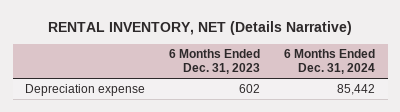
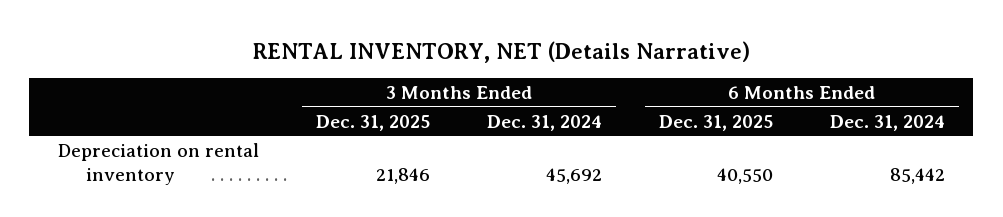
- | 6 Months Ended Dec. 31, 2023 | 6 Months Ended Dec. 31, 2024
+ | 3 Months Ended Dec. 31, 2025 | 3 Months Ended Dec. 31, 2024 | 6 Months Ended Dec. 31, 2025 | 6 Months Ended Dec. 31, 2024
- Depreciation expense | 602 | 85,442
+ Depreciation on rental inventory | 21,846 | 45,692 | 40,550 | 85,442

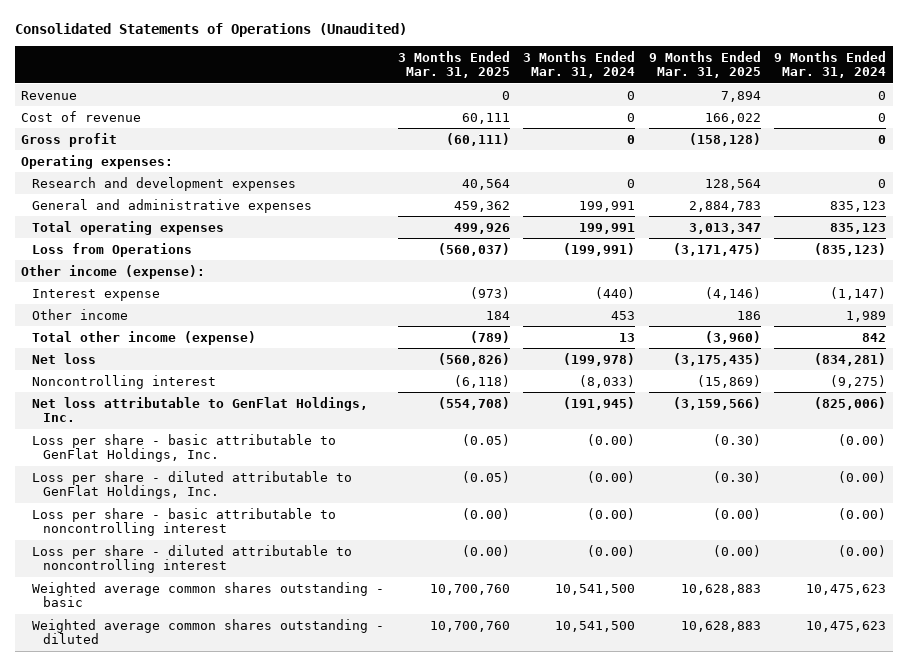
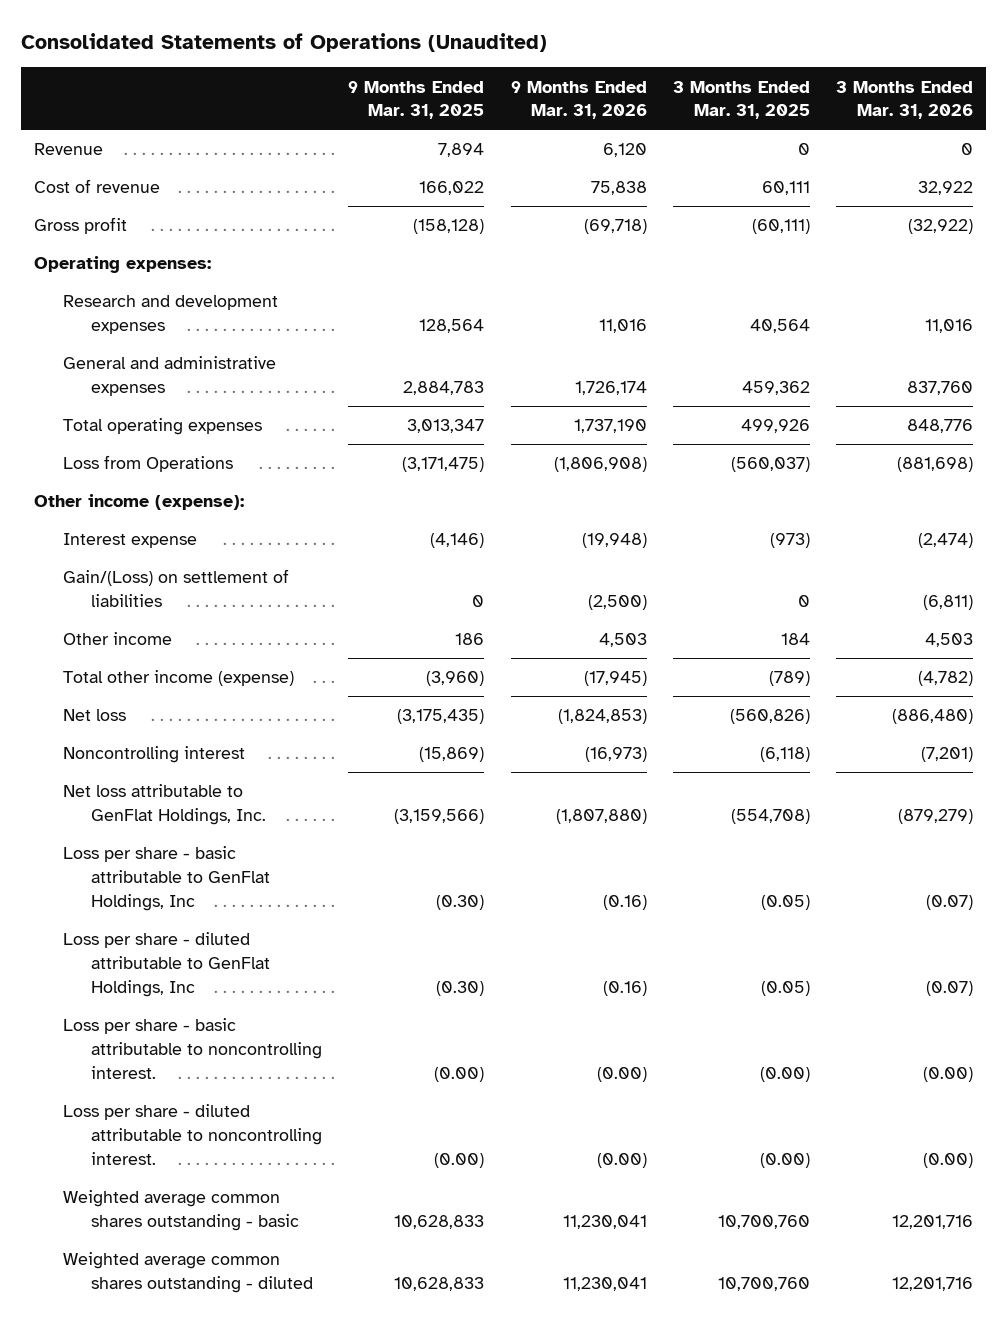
- | 3 Months Ended Mar. 31, 2025 | 3 Months Ended Mar. 31, 2024 | 9 Months Ended Mar. 31, 2025 | 9 Months Ended Mar. 31, 2024
+ | 9 Months Ended Mar. 31, 2025 | 9 Months Ended Mar. 31, 2026 | 3 Months Ended Mar. 31, 2025 | 3 Months Ended Mar. 31, 2026
+ Gain/(Loss) on settlement of liabilities | 0 | (2,500) | 0 | (6,811)
- Loss per share - basic attributable to GenFlat Holdings, Inc. | (0.05) | (0.00) | (0.30) | (0.00)
- Loss per share - diluted attributable to GenFlat Holdings, Inc. | (0.05) | (0.00) | (0.30) | (0.00)
- Loss per share - basic attributable to noncontrolling interest | (0.00) | (0.00) | (0.00) | (0.00)
- Loss per share - diluted attributable to noncontrolling interest | (0.00) | (0.00) | (0.00) | (0.00)
- Weighted average common shares outstanding - basic | 10,700,760 | 10,541,500 | 10,628,883 | 10,475,623
- Weighted average common shares outstanding - diluted | 10,700,760 | 10,541,500 | 10,628,883 | 10,475,623
+ Loss per share - basic attributable to GenFlat Holdings, Inc | (0.30) | (0.16) | (0.05) | (0.07)
+ Loss per share - diluted attributable to GenFlat Holdings, Inc | (0.30) | (0.16) | (0.05) | (0.07)
+ Loss per share - basic attributable to noncontrolling interest. | (0.00) | (0.00) | (0.00) | (0.00)
+ Loss per share - diluted attributable to noncontrolling interest. | (0.00) | (0.00) | (0.00) | (0.00)
+ Weighted average common shares outstanding - basic | 10,628,833 | 11,230,041 | 10,700,760 | 12,201,716
+ Weighted average common shares outstanding - diluted | 10,628,833 | 11,230,041 | 10,700,760 | 12,201,716

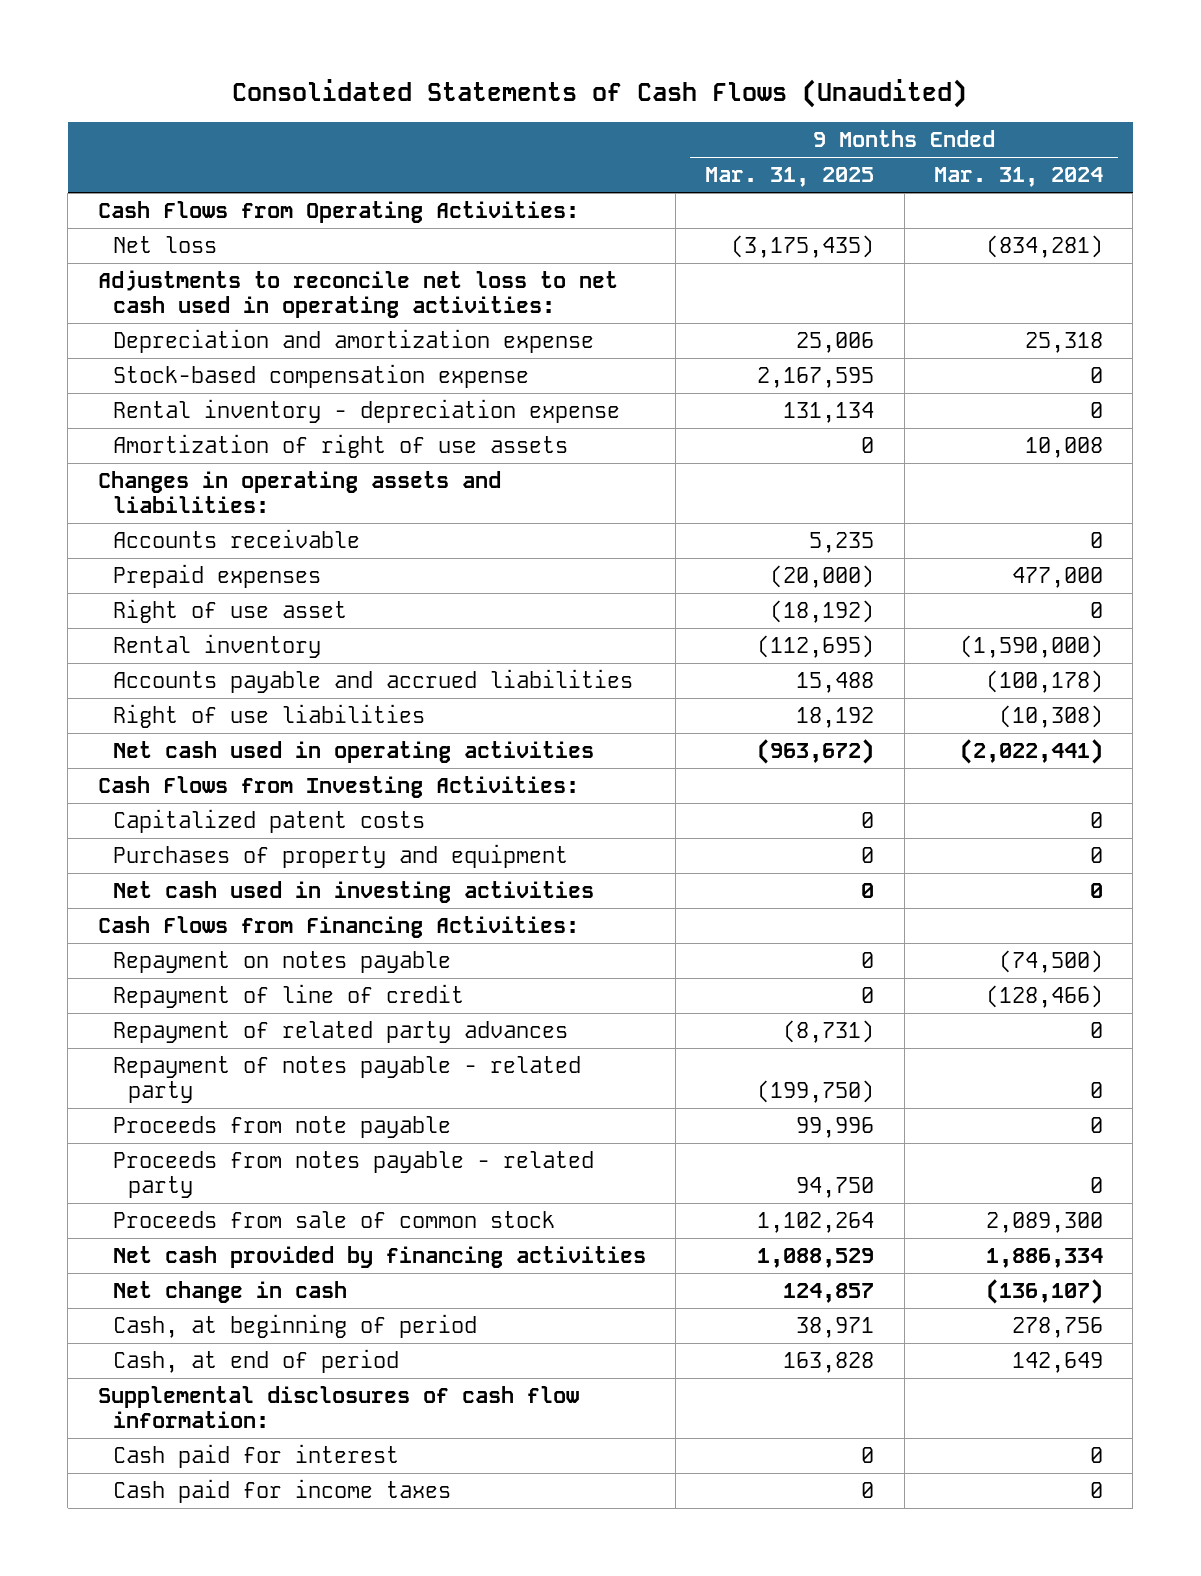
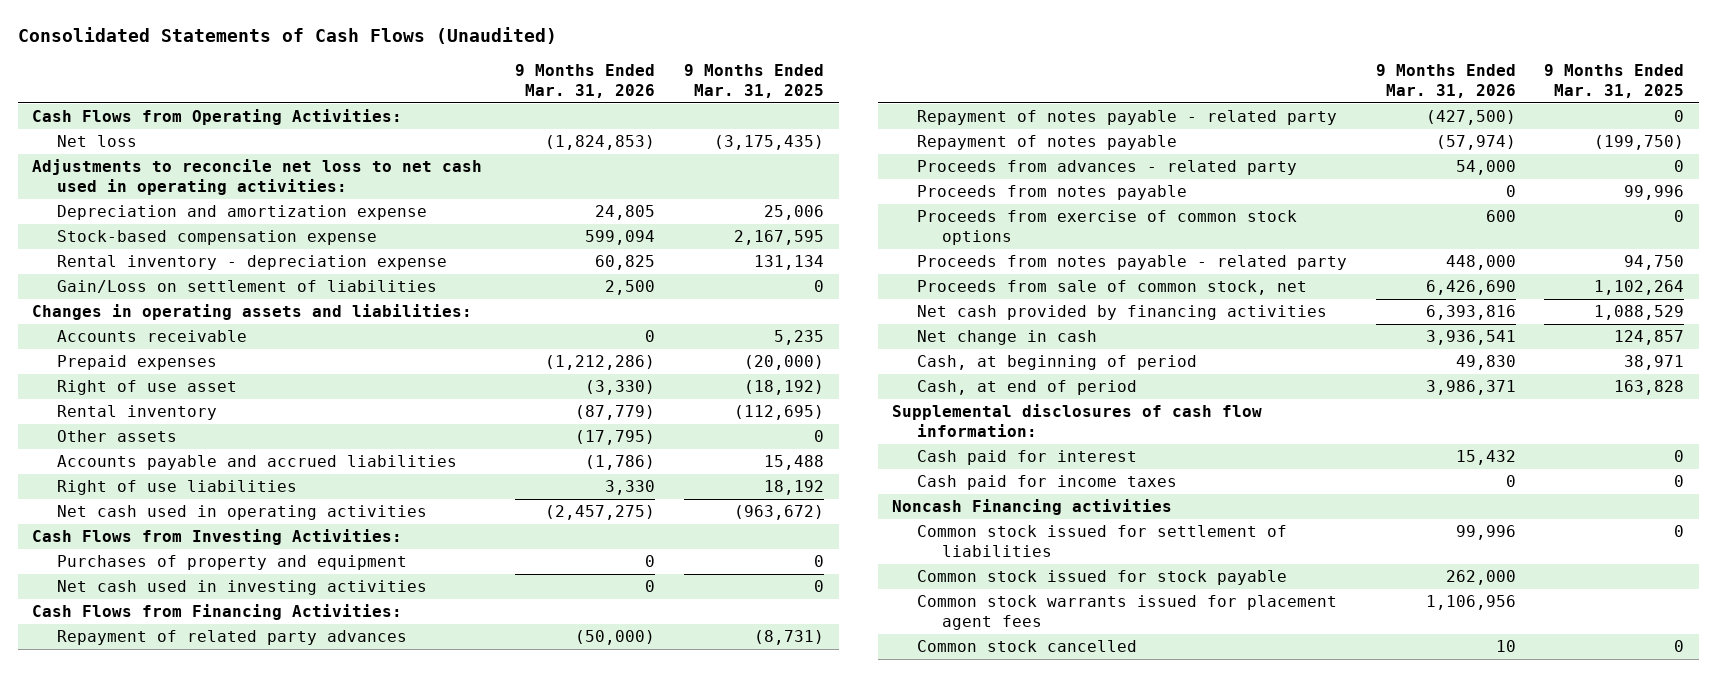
- | 9 Months Ended Mar. 31, 2025 | 9 Months Ended Mar. 31, 2024
+ | 9 Months Ended Mar. 31, 2026 | 9 Months Ended Mar. 31, 2025
- Amortization of right of use assets | 0 | 10,008
+ Gain/Loss on settlement of liabilities | 2,500 | 0
+ Other assets | (17,795) | 0
- Capitalized patent costs | 0 | 0
- Repayment on notes payable | 0 | (74,500)
- Repayment of line of credit | 0 | (128,466)
- Repayment of notes payable - related party | (199,750) | 0
- Proceeds from note payable | 99,996 | 0
+ Repayment of notes payable - related party | (427,500) | 0
+ Repayment of notes payable | (57,974) | (199,750)
+ Proceeds from advances - related party | 54,000 | 0
+ Proceeds from notes payable | 0 | 99,996
+ Proceeds from exercise of common stock options | 600 | 0
- Proceeds from sale of common stock | 1,102,264 | 2,089,300
+ Proceeds from sale of common stock, net | 6,426,690 | 1,102,264
+ Noncash Financing activities
+ Common stock issued for settlement of liabilities | 99,996 | 0
+ Common stock issued for stock payable | 262,000 |
+ Common stock warrants issued for placement agent fees | 1,106,956 |
+ Common stock cancelled | 10 | 0

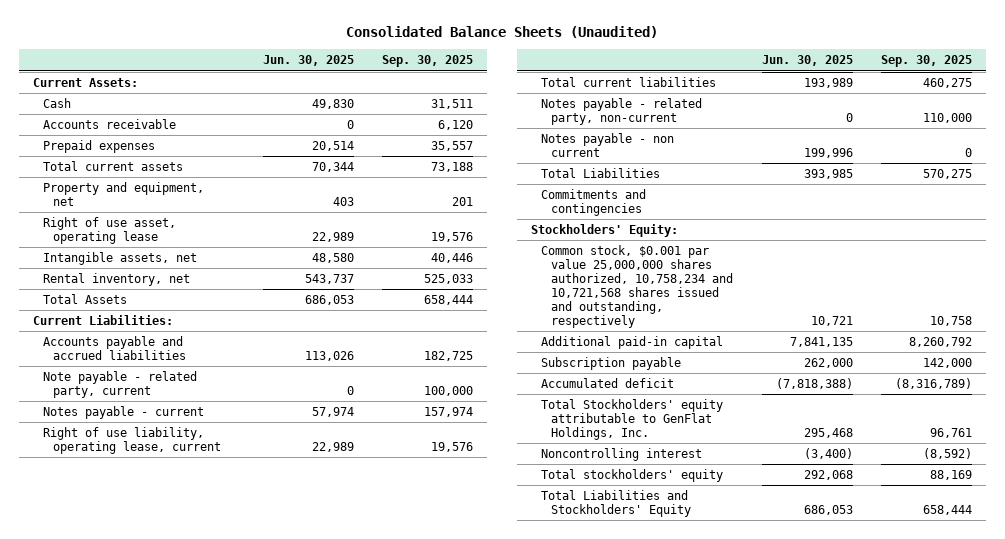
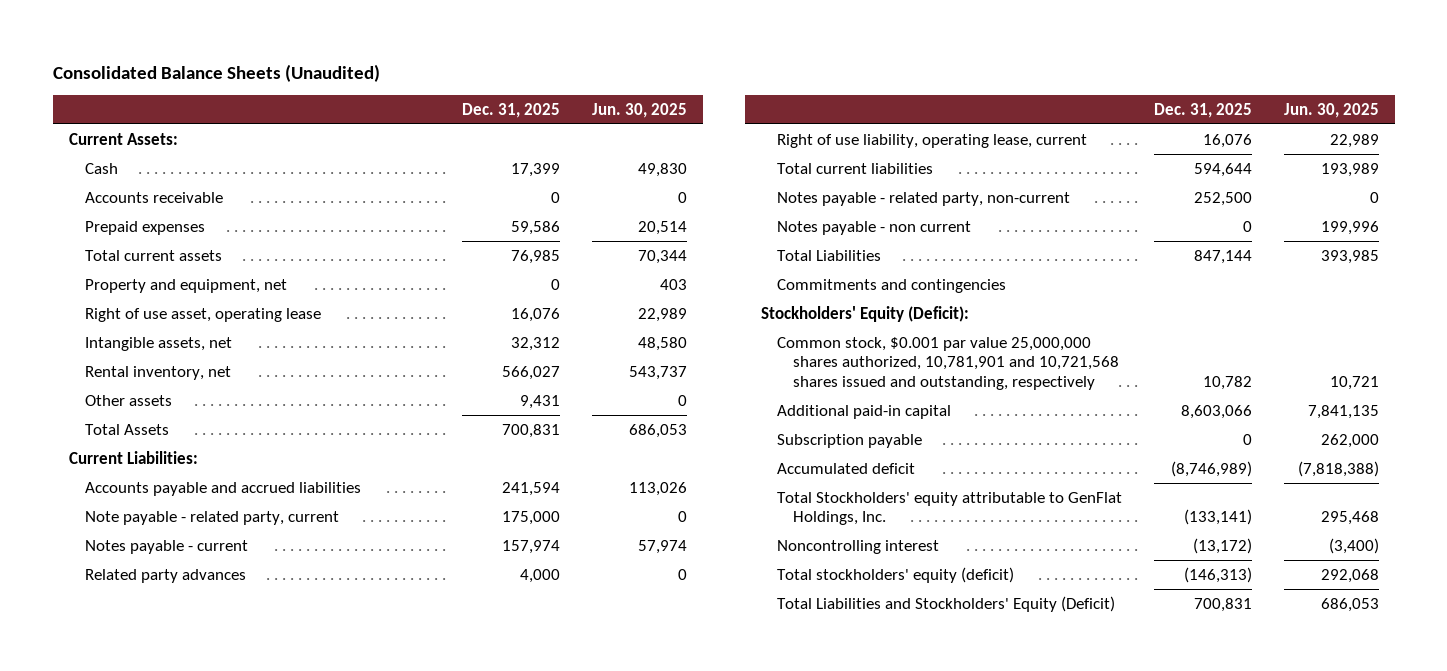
- | Jun. 30, 2025 | Sep. 30, 2025
+ | Dec. 31, 2025 | Jun. 30, 2025
+ Other assets | 9,431 | 0
+ Related party advances | 4,000 | 0
- Stockholders' Equity:
- Common stock, $0.001 par value 25,000,000 shares authorized, 10,758,234 and 10,721,568 shares issued and outstanding, respectively | 10,721 | 10,758
+ Stockholders' Equity (Deficit):
+ Common stock, $0.001 par value 25,000,000 shares authorized, 10,781,901 and 10,721,568 shares issued and outstanding, respectively | 10,782 | 10,721
- Total stockholders' equity | 292,068 | 88,169
- Total Liabilities and Stockholders' Equity | 686,053 | 658,444
+ Total stockholders' equity (deficit) | (146,313) | 292,068
+ Total Liabilities and Stockholders' Equity (Deficit) | 700,831 | 686,053

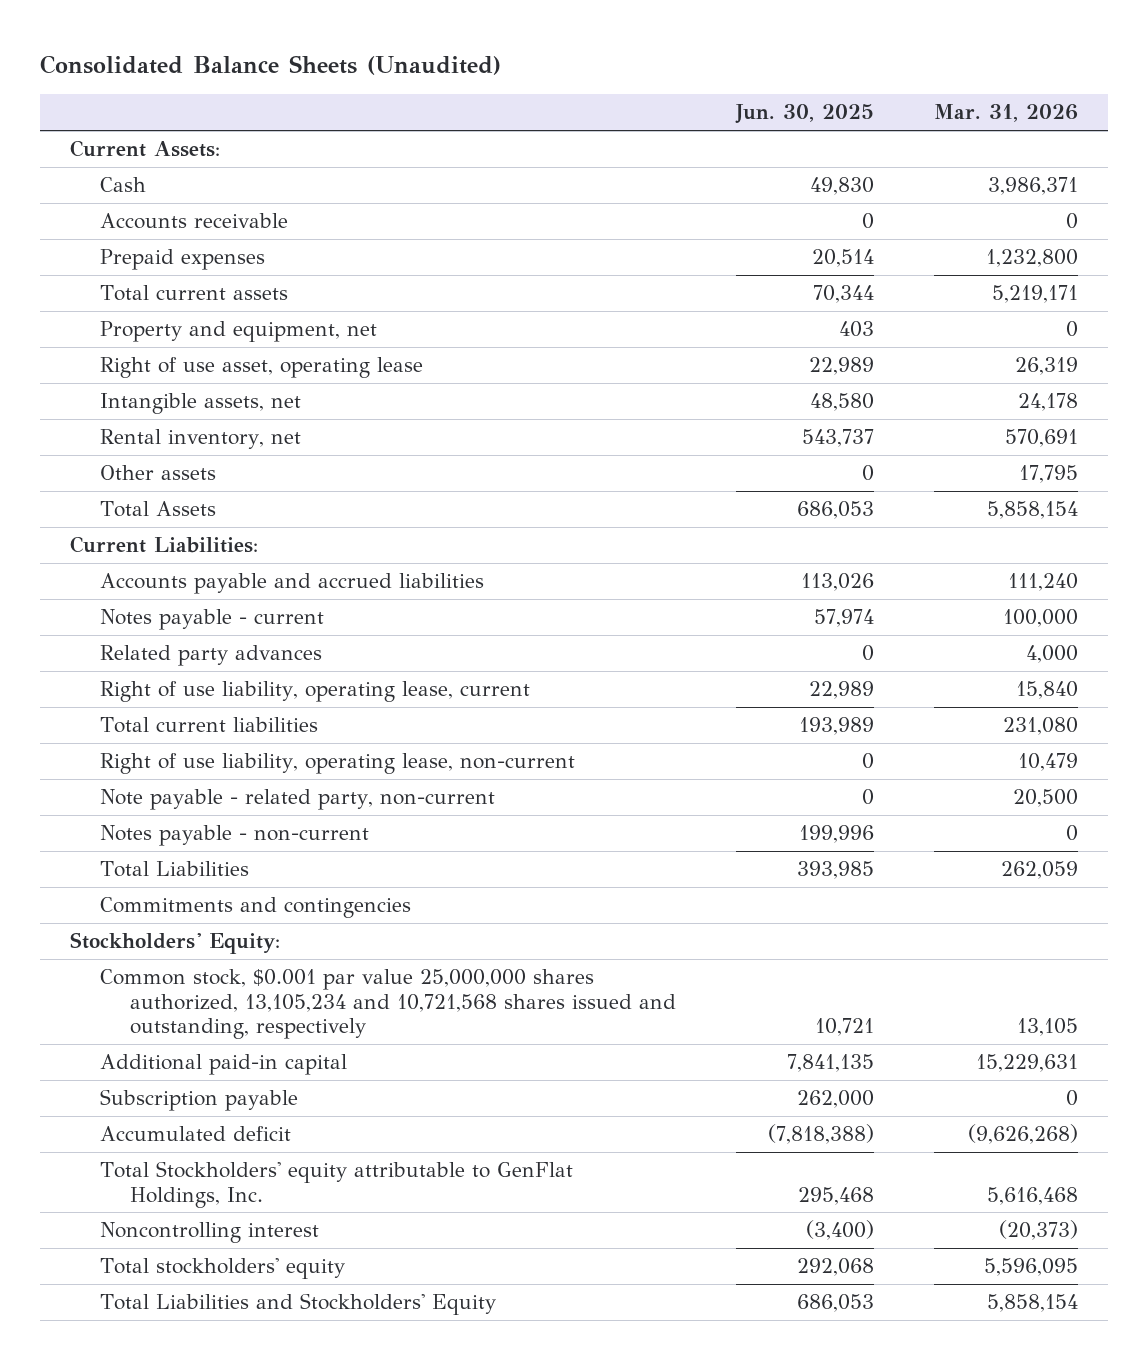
- | Dec. 31, 2025 | Jun. 30, 2025
+ | Jun. 30, 2025 | Mar. 31, 2026
- Note payable - related party, current | 175,000 | 0
- Notes payable - related party, non-current | 252,500 | 0
- Notes payable - non current | 0 | 199,996
+ Right of use liability, operating lease, non-current | 0 | 10,479
+ Note payable - related party, non-current | 0 | 20,500
+ Notes payable - non-current | 199,996 | 0
- Stockholders' Equity (Deficit):
- Common stock, $0.001 par value 25,000,000 shares authorized, 10,781,901 and 10,721,568 shares issued and outstanding, respectively | 10,782 | 10,721
+ Stockholders' Equity:
+ Common stock, $0.001 par value 25,000,000 shares authorized, 13,105,234 and 10,721,568 shares issued and outstanding, respectively | 10,721 | 13,105
- Total stockholders' equity (deficit) | (146,313) | 292,068
- Total Liabilities and Stockholders' Equity (Deficit) | 700,831 | 686,053
+ Total stockholders' equity | 292,068 | 5,596,095
+ Total Liabilities and Stockholders' Equity | 686,053 | 5,858,154

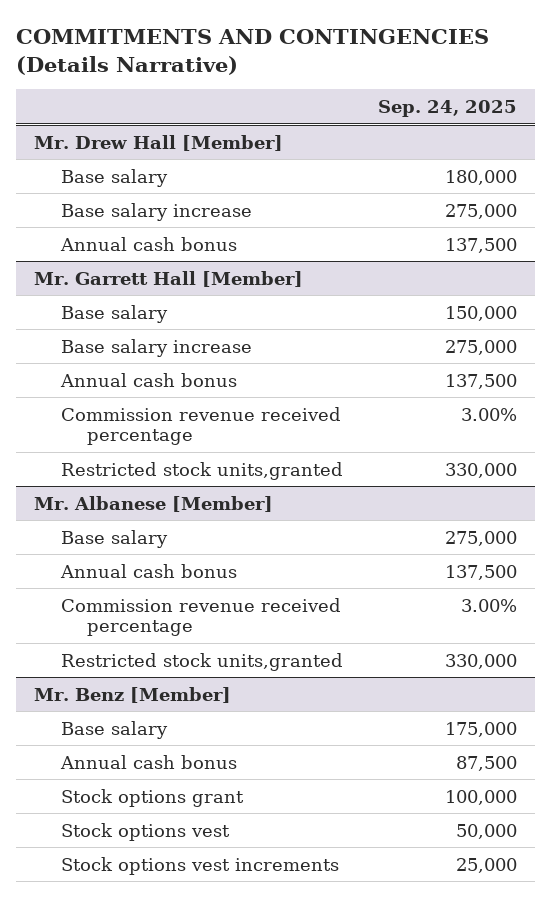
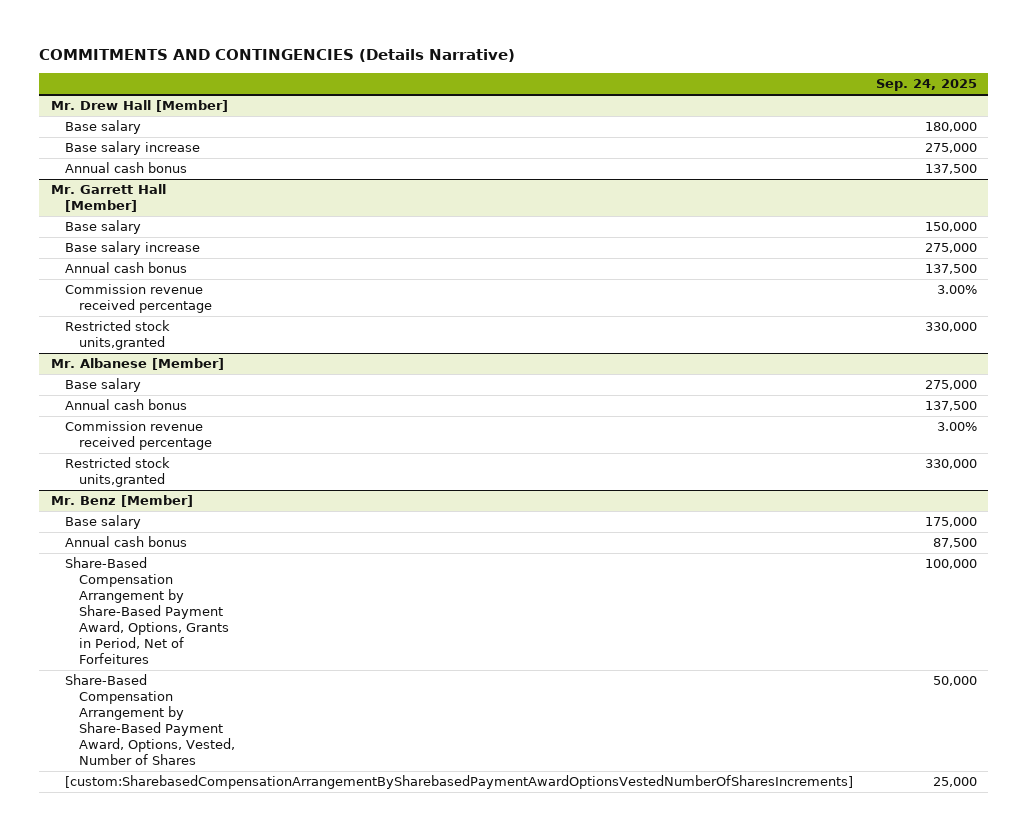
@ Mr. Benz [Member]
- Stock options grant | 100,000
- Stock options vest | 50,000
- Stock options vest increments | 25,000
+ Share-Based Compensation Arrangement by Share-Based Payment Award, Options, Grants in Period, Net of Forfeitures | 100,000
+ Share-Based Compensation Arrangement by Share-Based Payment Award, Options, Vested, Number of Shares | 50,000
+ [custom:SharebasedCompensationArrangementBySharebasedPaymentAwardOptionsVestedNumberOfSharesIncrements] | 25,000

